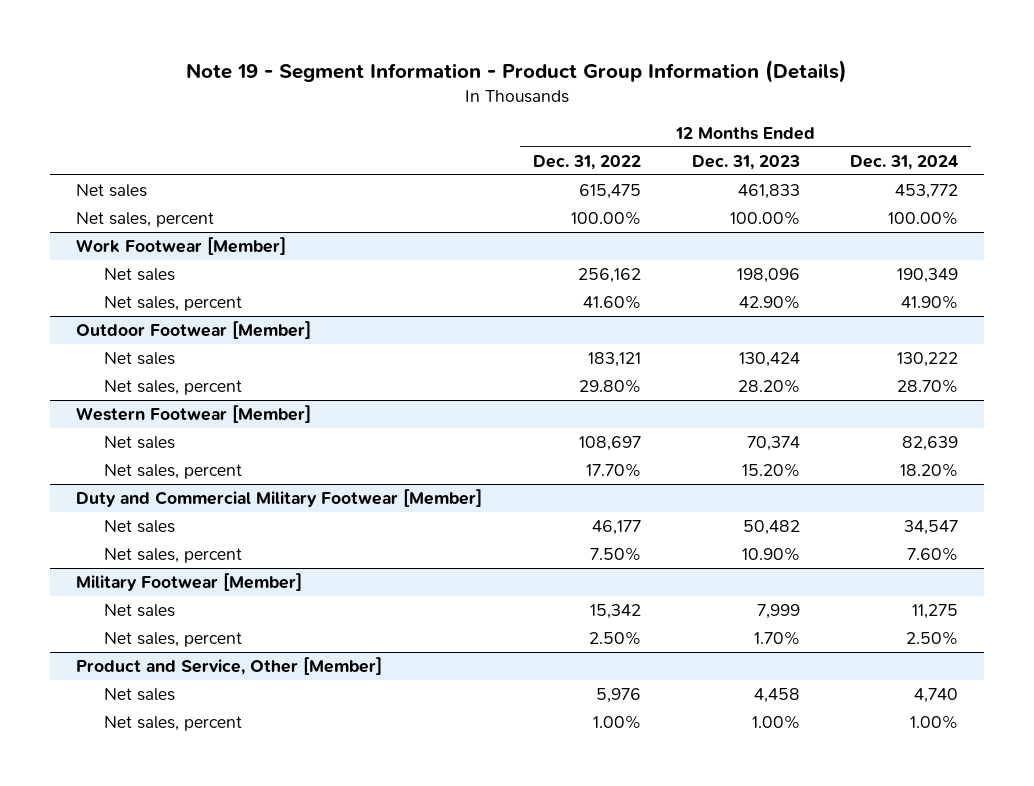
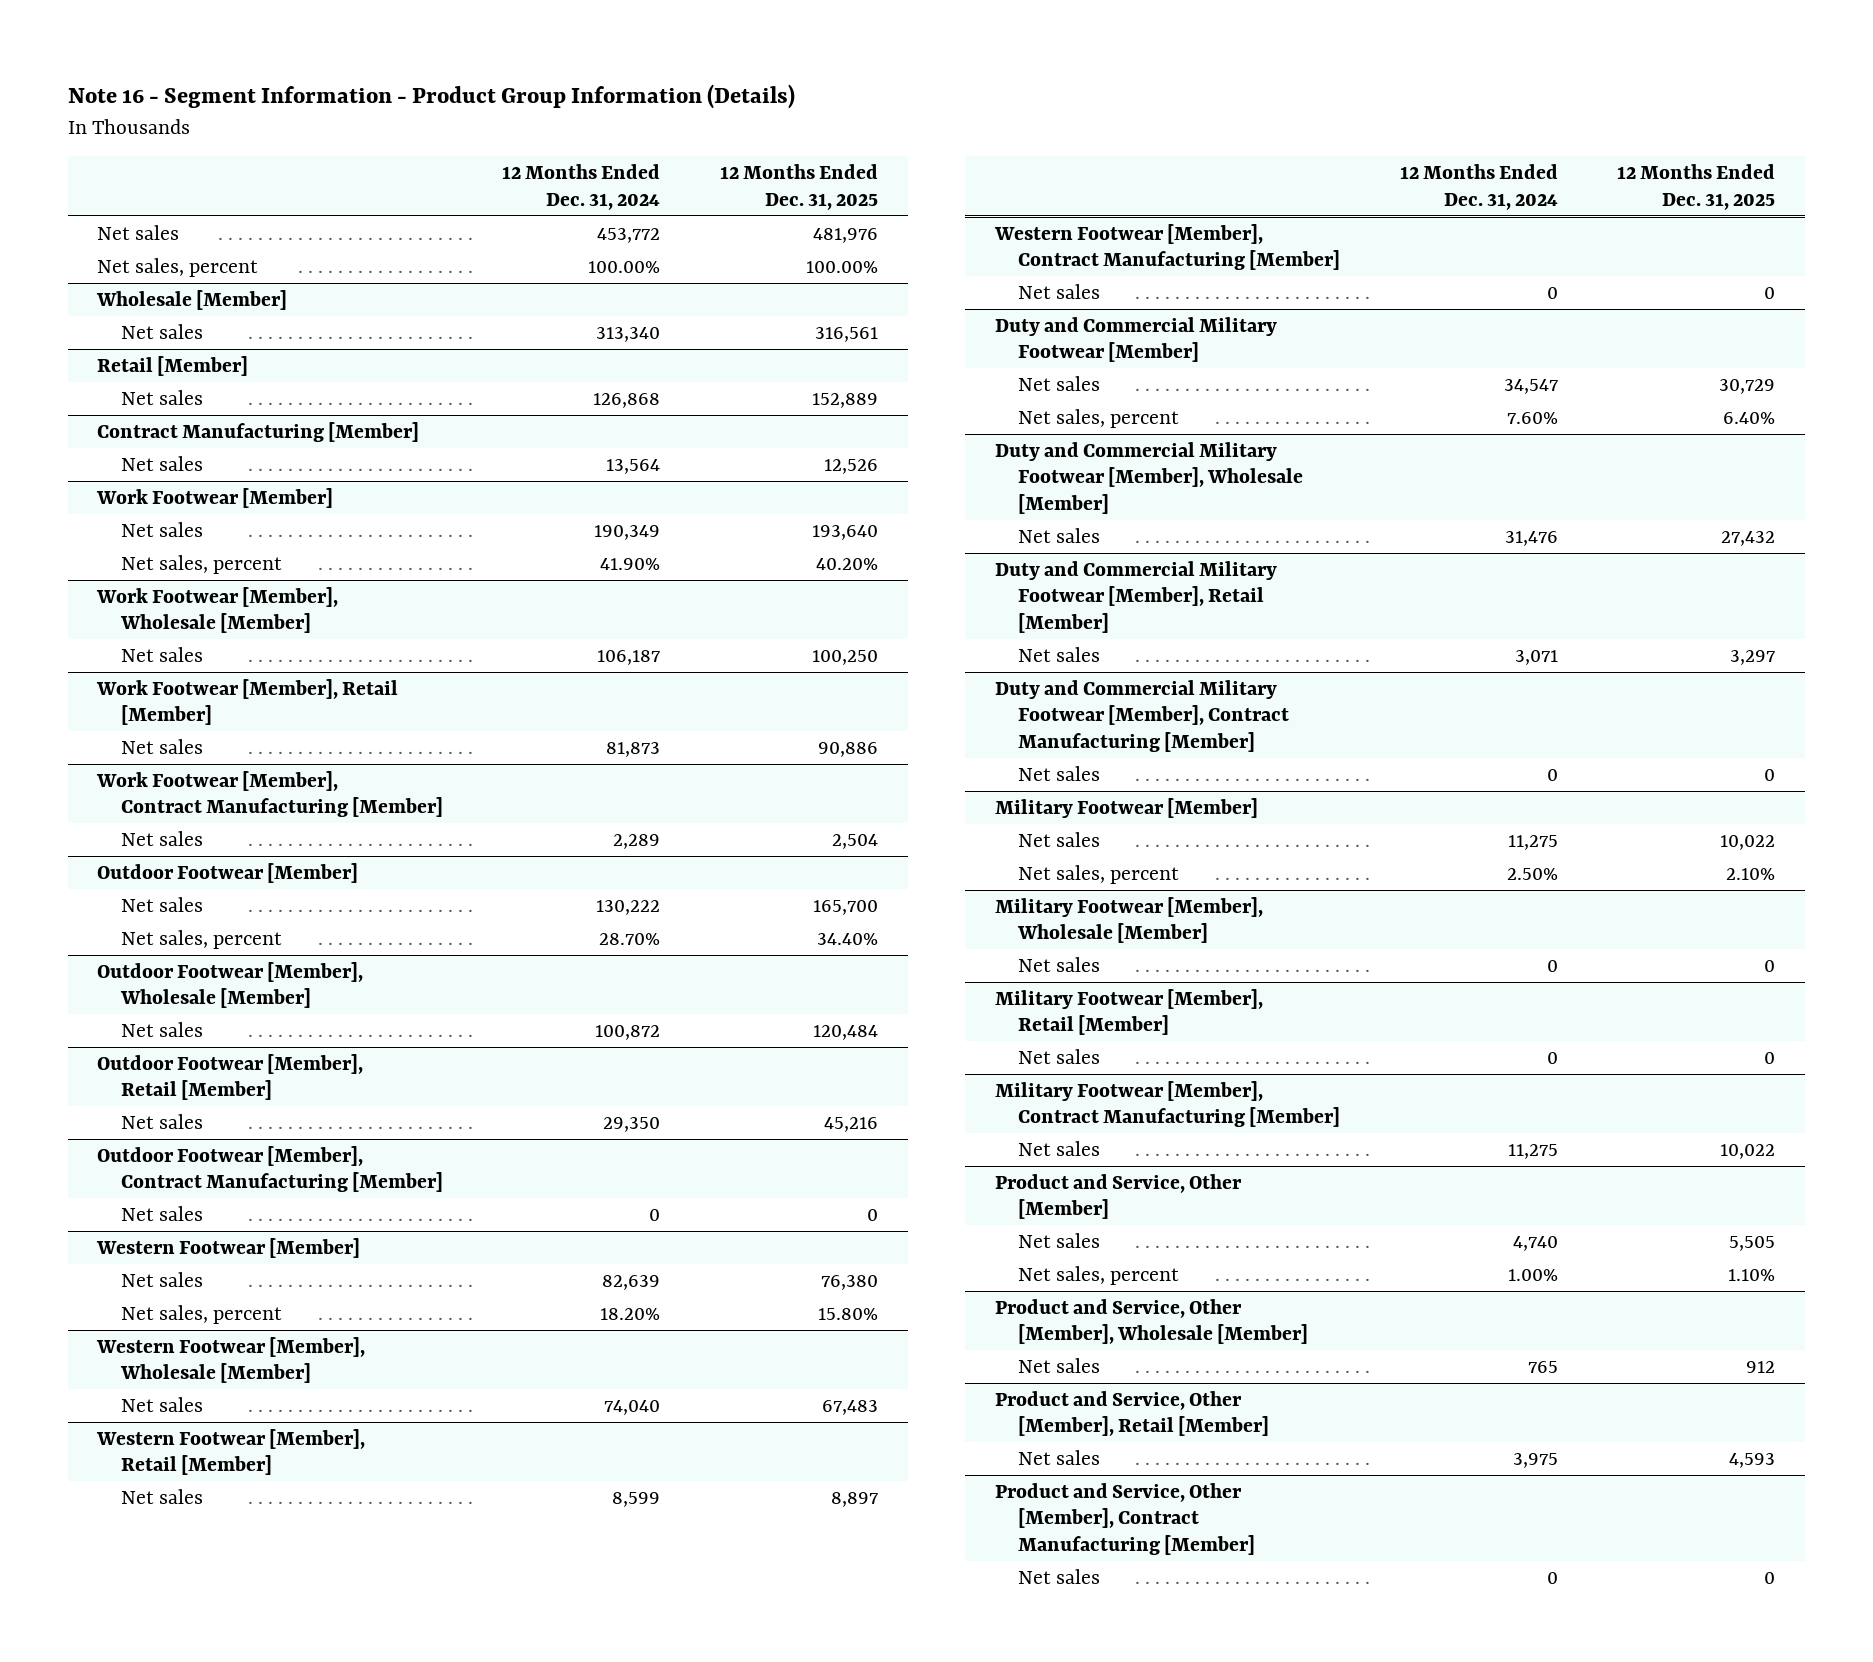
- Note 19 - Segment Information - Product Group Information (Details)
+ Note 16 - Segment Information - Product Group Information (Details)
- | 12 Months Ended Dec. 31, 2022 | 12 Months Ended Dec. 31, 2023 | 12 Months Ended Dec. 31, 2024
+ | 12 Months Ended Dec. 31, 2024 | 12 Months Ended Dec. 31, 2025
+ Wholesale [Member]
+ Net sales | 313,340 | 316,561
+ Retail [Member]
+ Net sales | 126,868 | 152,889
+ Contract Manufacturing [Member]
+ Net sales | 13,564 | 12,526
+ Work Footwear [Member], Wholesale [Member]
+ Net sales | 106,187 | 100,250
+ Work Footwear [Member], Retail [Member]
+ Net sales | 81,873 | 90,886
+ Work Footwear [Member], Contract Manufacturing [Member]
+ Net sales | 2,289 | 2,504
+ Outdoor Footwear [Member], Wholesale [Member]
+ Net sales | 100,872 | 120,484
+ Outdoor Footwear [Member], Retail [Member]
+ Net sales | 29,350 | 45,216
+ Outdoor Footwear [Member], Contract Manufacturing [Member]
+ Net sales | 0 | 0
+ Western Footwear [Member], Wholesale [Member]
+ Net sales | 74,040 | 67,483
+ Western Footwear [Member], Retail [Member]
+ Net sales | 8,599 | 8,897
+ Western Footwear [Member], Contract Manufacturing [Member]
+ Net sales | 0 | 0
+ Duty and Commercial Military Footwear [Member], Wholesale [Member]
+ Net sales | 31,476 | 27,432
+ Duty and Commercial Military Footwear [Member], Retail [Member]
+ Net sales | 3,071 | 3,297
+ Duty and Commercial Military Footwear [Member], Contract Manufacturing [Member]
+ Net sales | 0 | 0
+ Military Footwear [Member], Wholesale [Member]
+ Net sales | 0 | 0
+ Military Footwear [Member], Retail [Member]
+ Net sales | 0 | 0
+ Military Footwear [Member], Contract Manufacturing [Member]
+ Net sales | 11,275 | 10,022
+ Product and Service, Other [Member], Wholesale [Member]
+ Net sales | 765 | 912
+ Product and Service, Other [Member], Retail [Member]
+ Net sales | 3,975 | 4,593
+ Product and Service, Other [Member], Contract Manufacturing [Member]
+ Net sales | 0 | 0

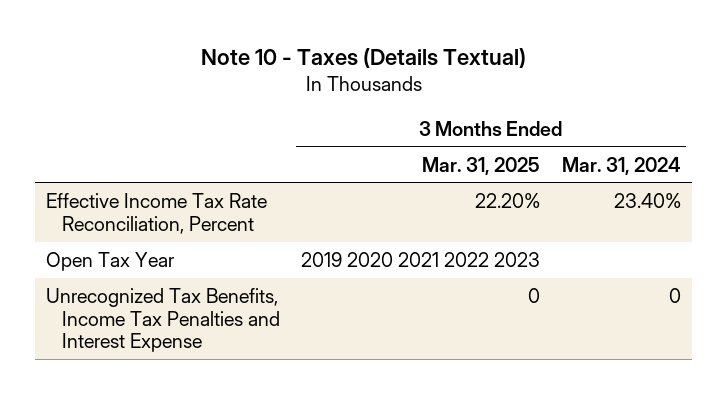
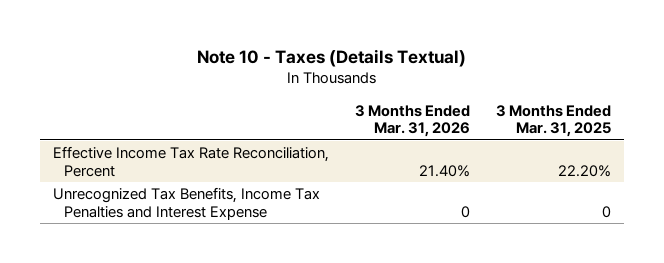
- | 3 Months Ended Mar. 31, 2025 | 3 Months Ended Mar. 31, 2024
+ | 3 Months Ended Mar. 31, 2026 | 3 Months Ended Mar. 31, 2025
- Open Tax Year | 2019 2020 2021 2022 2023 |

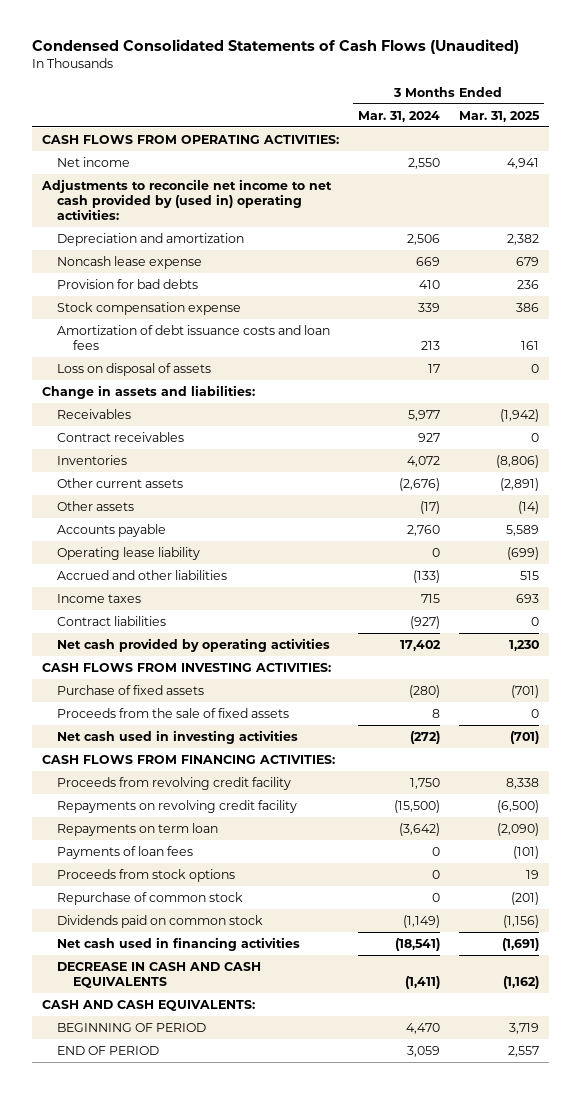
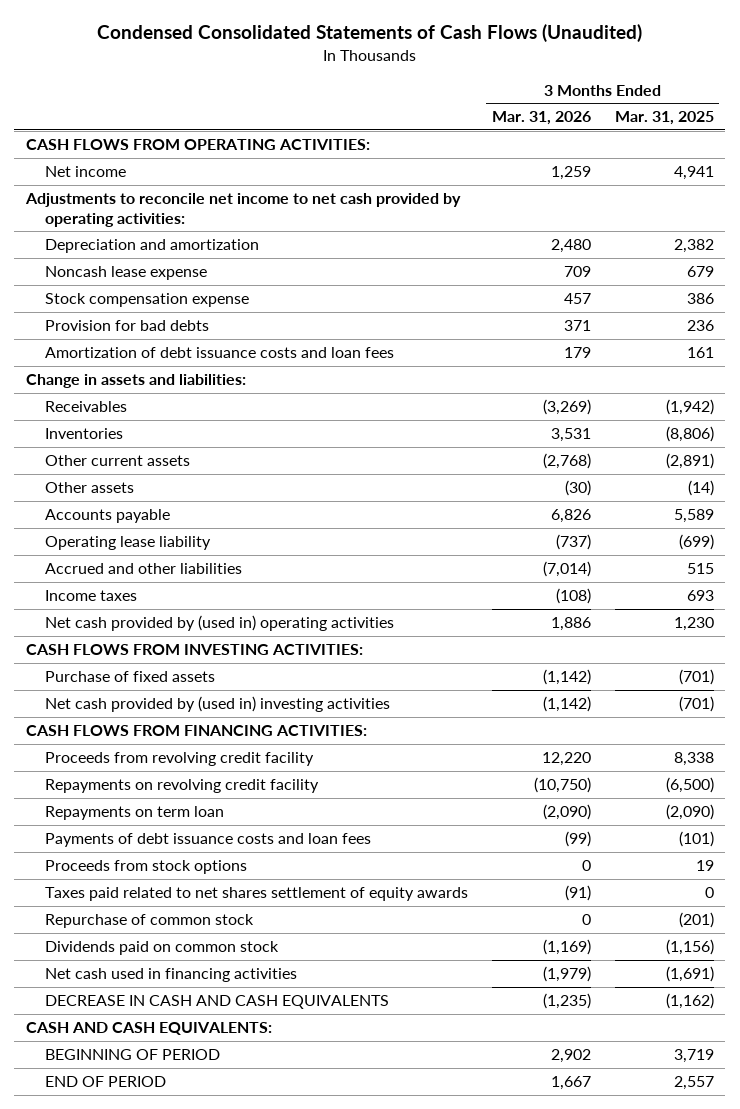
- | 3 Months Ended Mar. 31, 2024 | 3 Months Ended Mar. 31, 2025
+ | 3 Months Ended Mar. 31, 2026 | 3 Months Ended Mar. 31, 2025
- Adjustments to reconcile net income to net cash provided by (used in) operating activities:
+ Adjustments to reconcile net income to net cash provided by operating activities:
moved down: Provision for bad debts | 371 | 236
- Loss on disposal of assets | 17 | 0
- Contract receivables | 927 | 0
- Contract liabilities | (927) | 0
- Net cash provided by operating activities | 17,402 | 1,230
+ Net cash provided by (used in) operating activities | 1,886 | 1,230
- Proceeds from the sale of fixed assets | 8 | 0
- Net cash used in investing activities | (272) | (701)
+ Net cash provided by (used in) investing activities | (1,142) | (701)
- Payments of loan fees | 0 | (101)
+ Payments of debt issuance costs and loan fees | (99) | (101)
+ Taxes paid related to net shares settlement of equity awards | (91) | 0

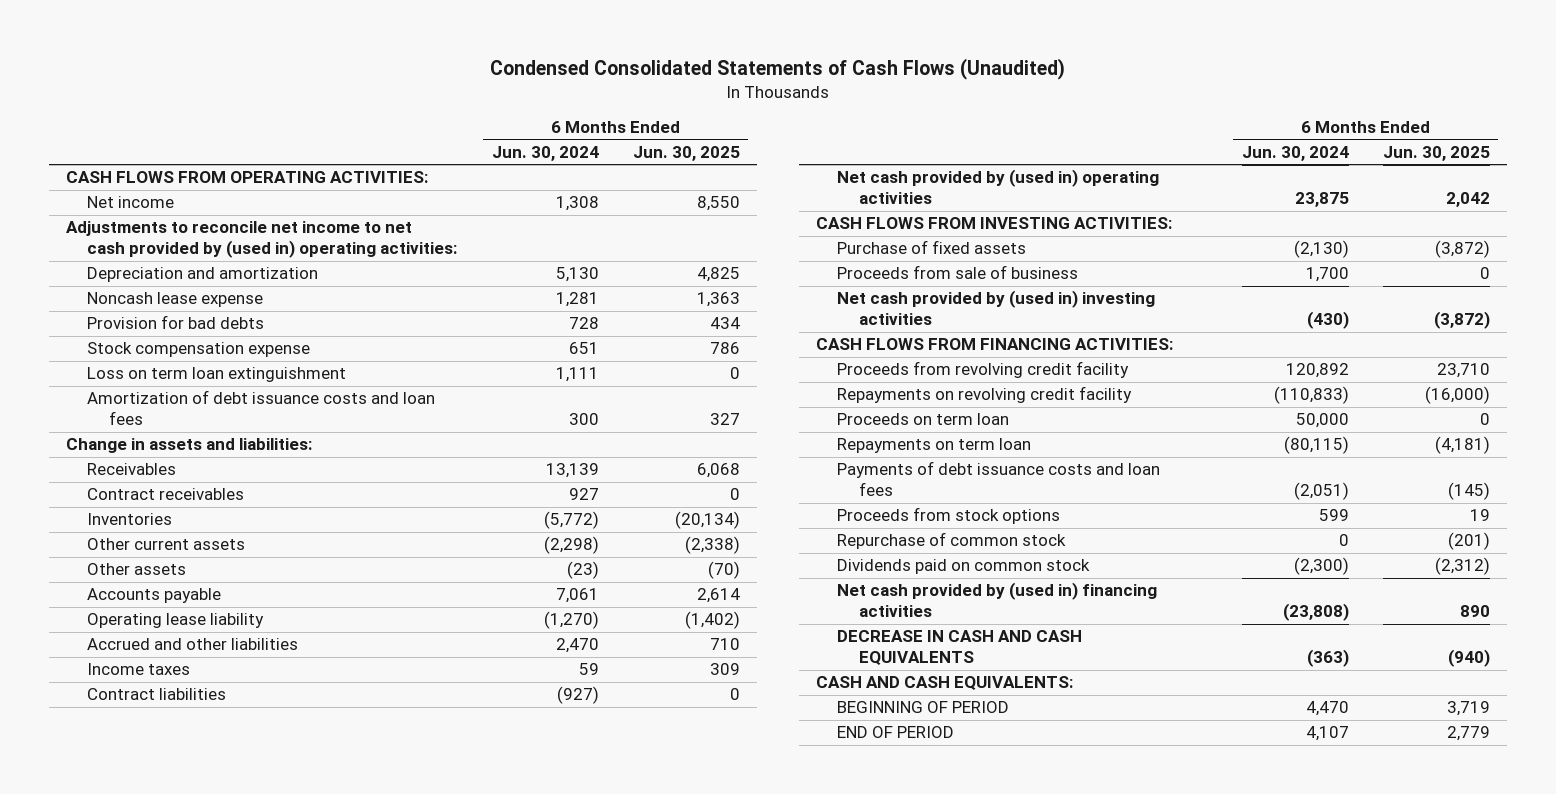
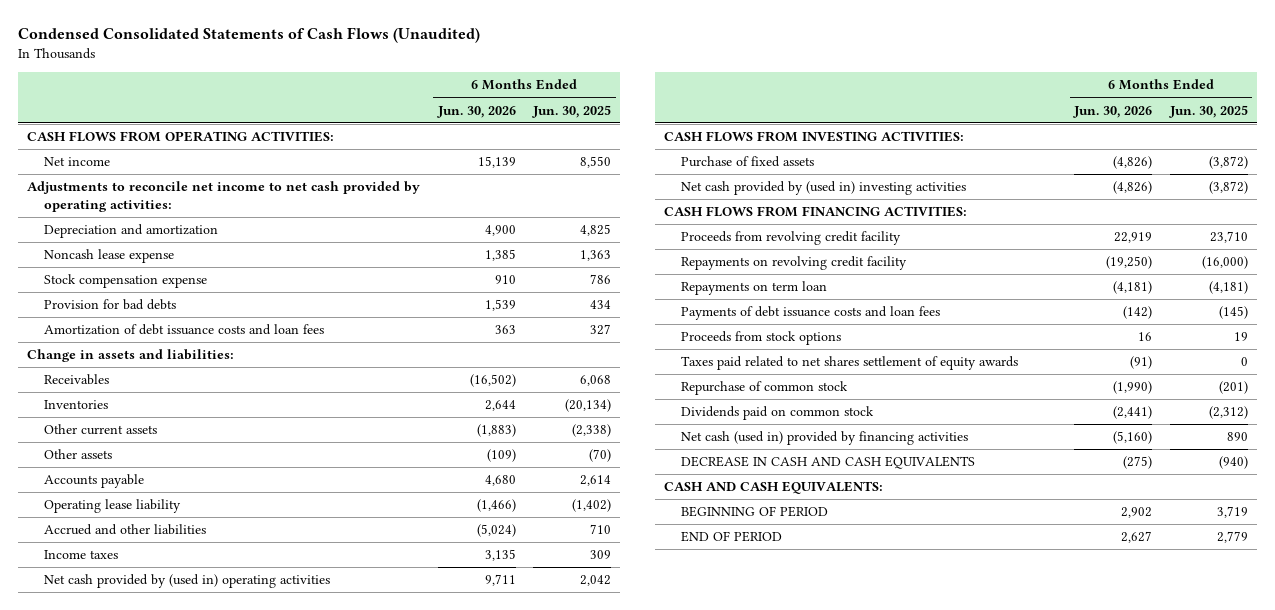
- | 6 Months Ended Jun. 30, 2024 | 6 Months Ended Jun. 30, 2025
+ | 6 Months Ended Jun. 30, 2026 | 6 Months Ended Jun. 30, 2025
- Adjustments to reconcile net income to net cash provided by (used in) operating activities:
+ Adjustments to reconcile net income to net cash provided by operating activities:
- Loss on term loan extinguishment | 1,111 | 0
moved down: Provision for bad debts | 1,539 | 434
- Contract receivables | 927 | 0
- Contract liabilities | (927) | 0
- Proceeds from sale of business | 1,700 | 0
- Proceeds on term loan | 50,000 | 0
+ Taxes paid related to net shares settlement of equity awards | (91) | 0
- Net cash provided by (used in) financing activities | (23,808) | 890
+ Net cash (used in) provided by financing activities | (5,160) | 890

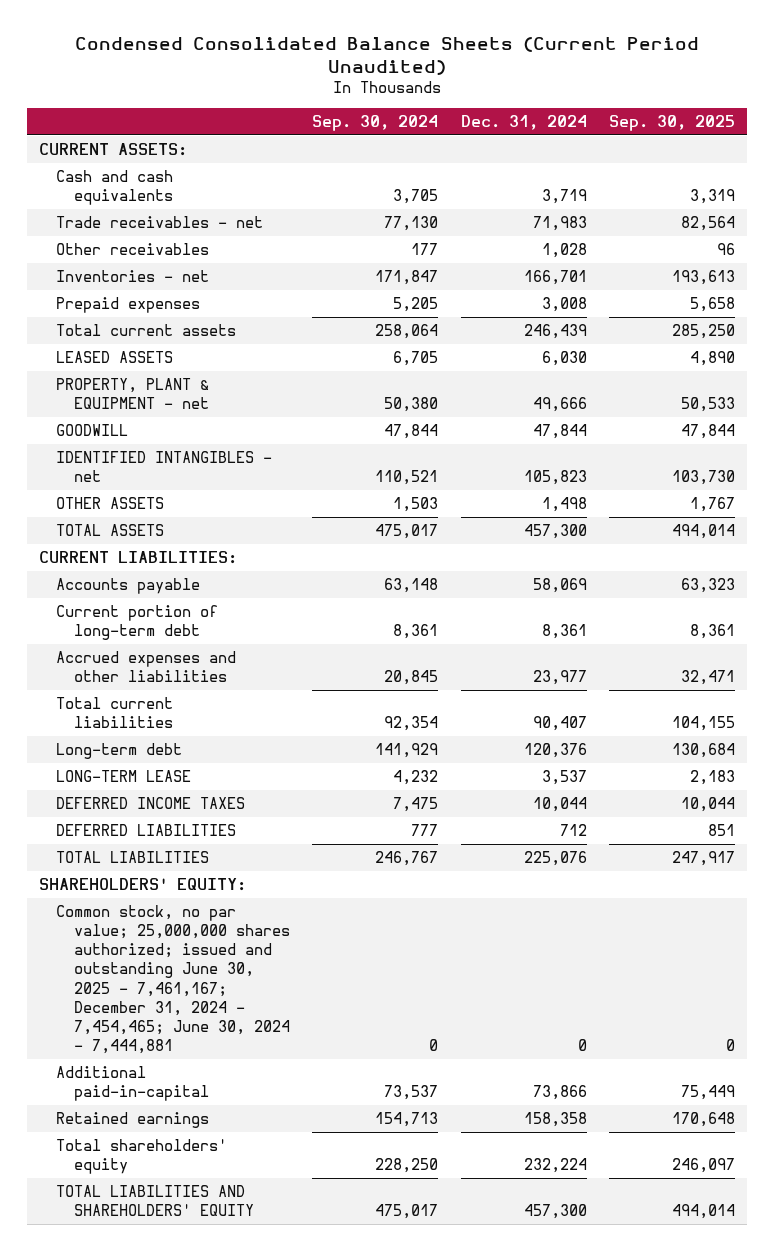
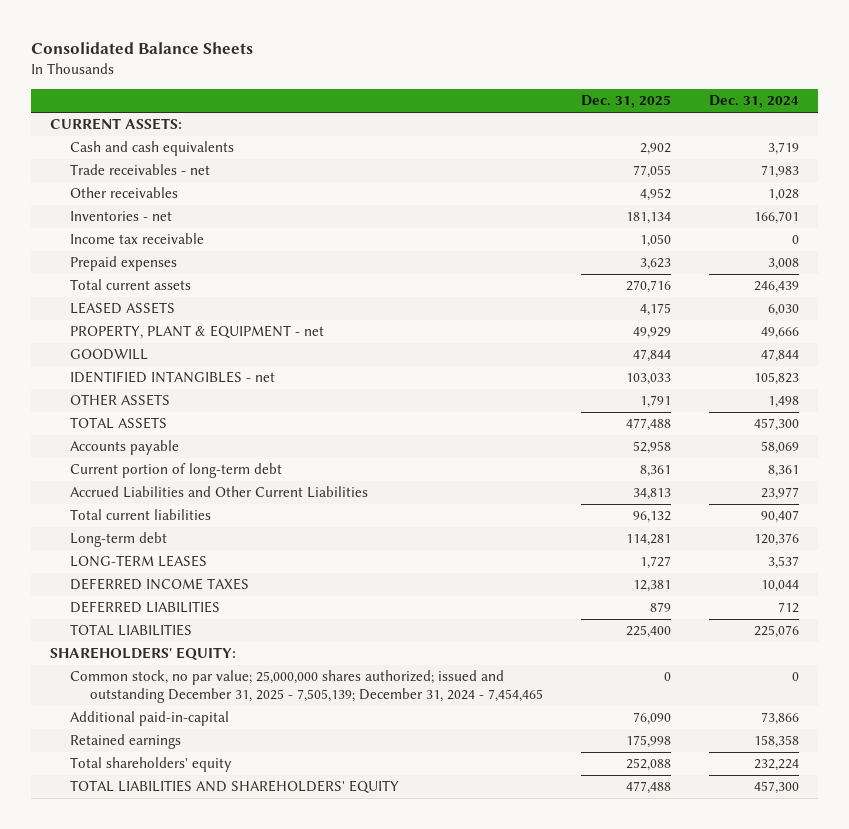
- Condensed Consolidated Balance Sheets (Current Period Unaudited)
+ Consolidated Balance Sheets
- | Sep. 30, 2024 | Dec. 31, 2024 | Sep. 30, 2025
+ | Dec. 31, 2025 | Dec. 31, 2024
+ Income tax receivable | 1,050 | 0
- CURRENT LIABILITIES:
- Accrued expenses and other liabilities | 20,845 | 23,977 | 32,471
+ Accrued Liabilities and Other Current Liabilities | 34,813 | 23,977
- LONG-TERM LEASE | 4,232 | 3,537 | 2,183
+ LONG-TERM LEASES | 1,727 | 3,537
- Common stock, no par value; 25,000,000 shares authorized; issued and outstanding June 30, 2025 - 7,461,167; December 31, 2024 - 7,454,465; June 30, 2024 - 7,444,881 | 0 | 0 | 0
+ Common stock, no par value; 25,000,000 shares authorized; issued and outstanding December 31, 2025 - 7,505,139; December 31, 2024 - 7,454,465 | 0 | 0

